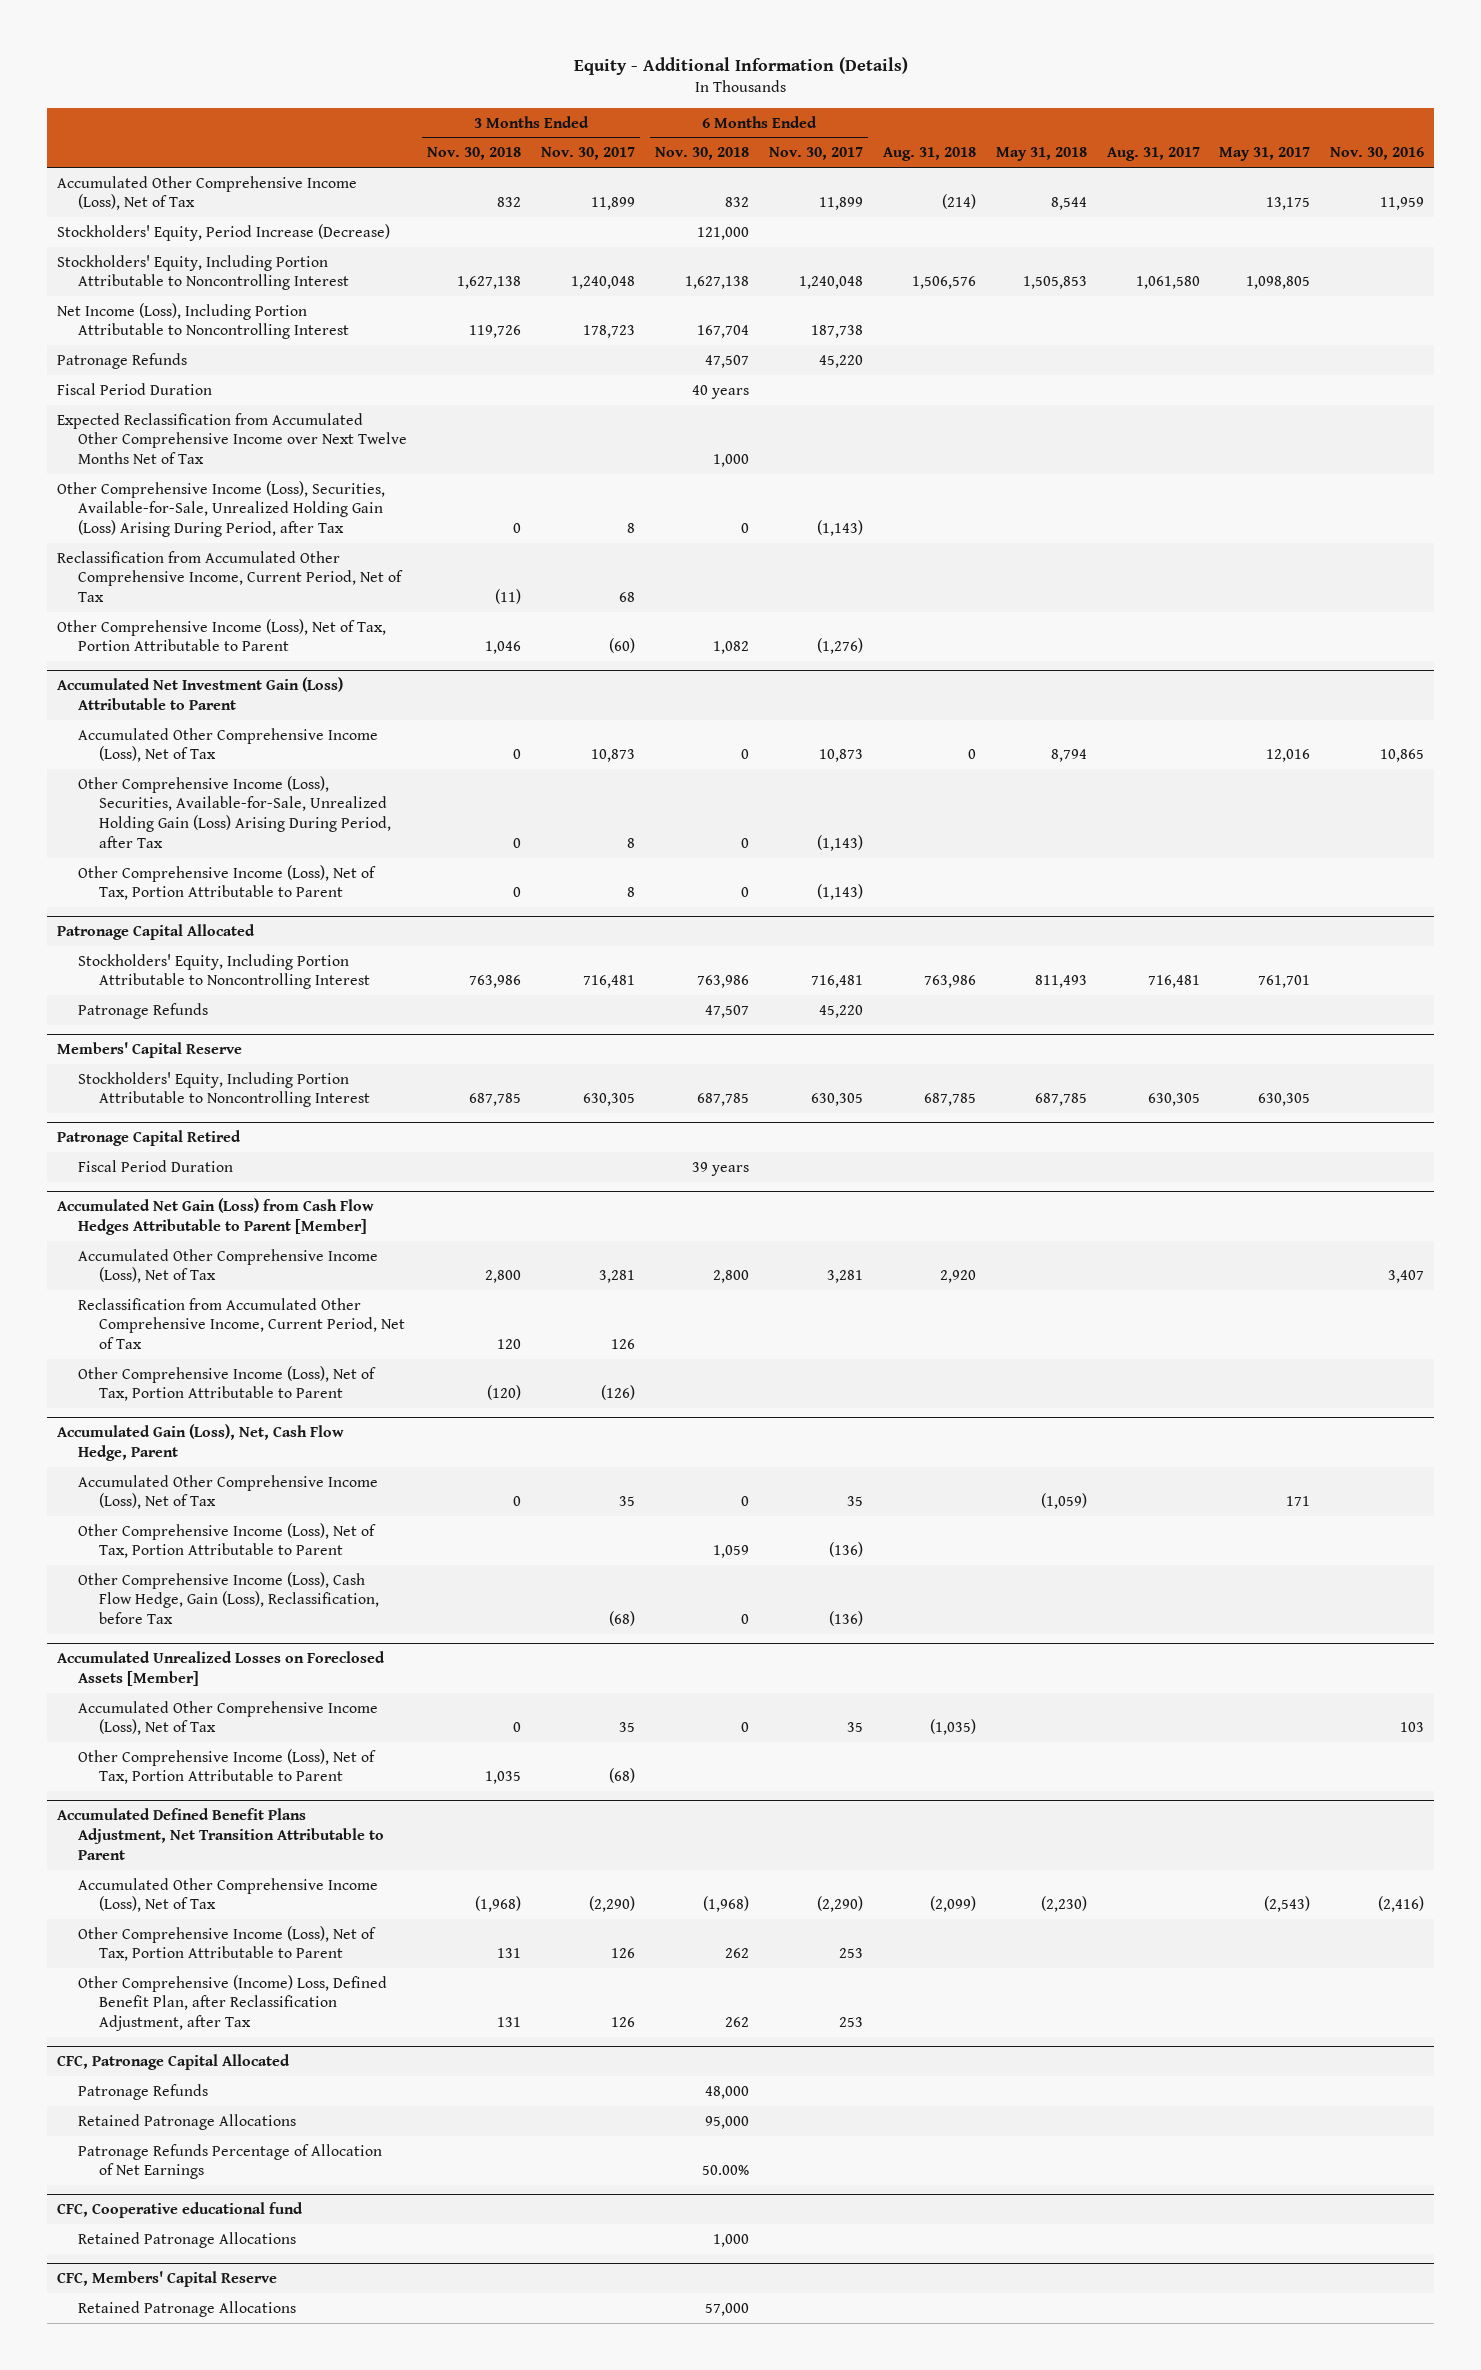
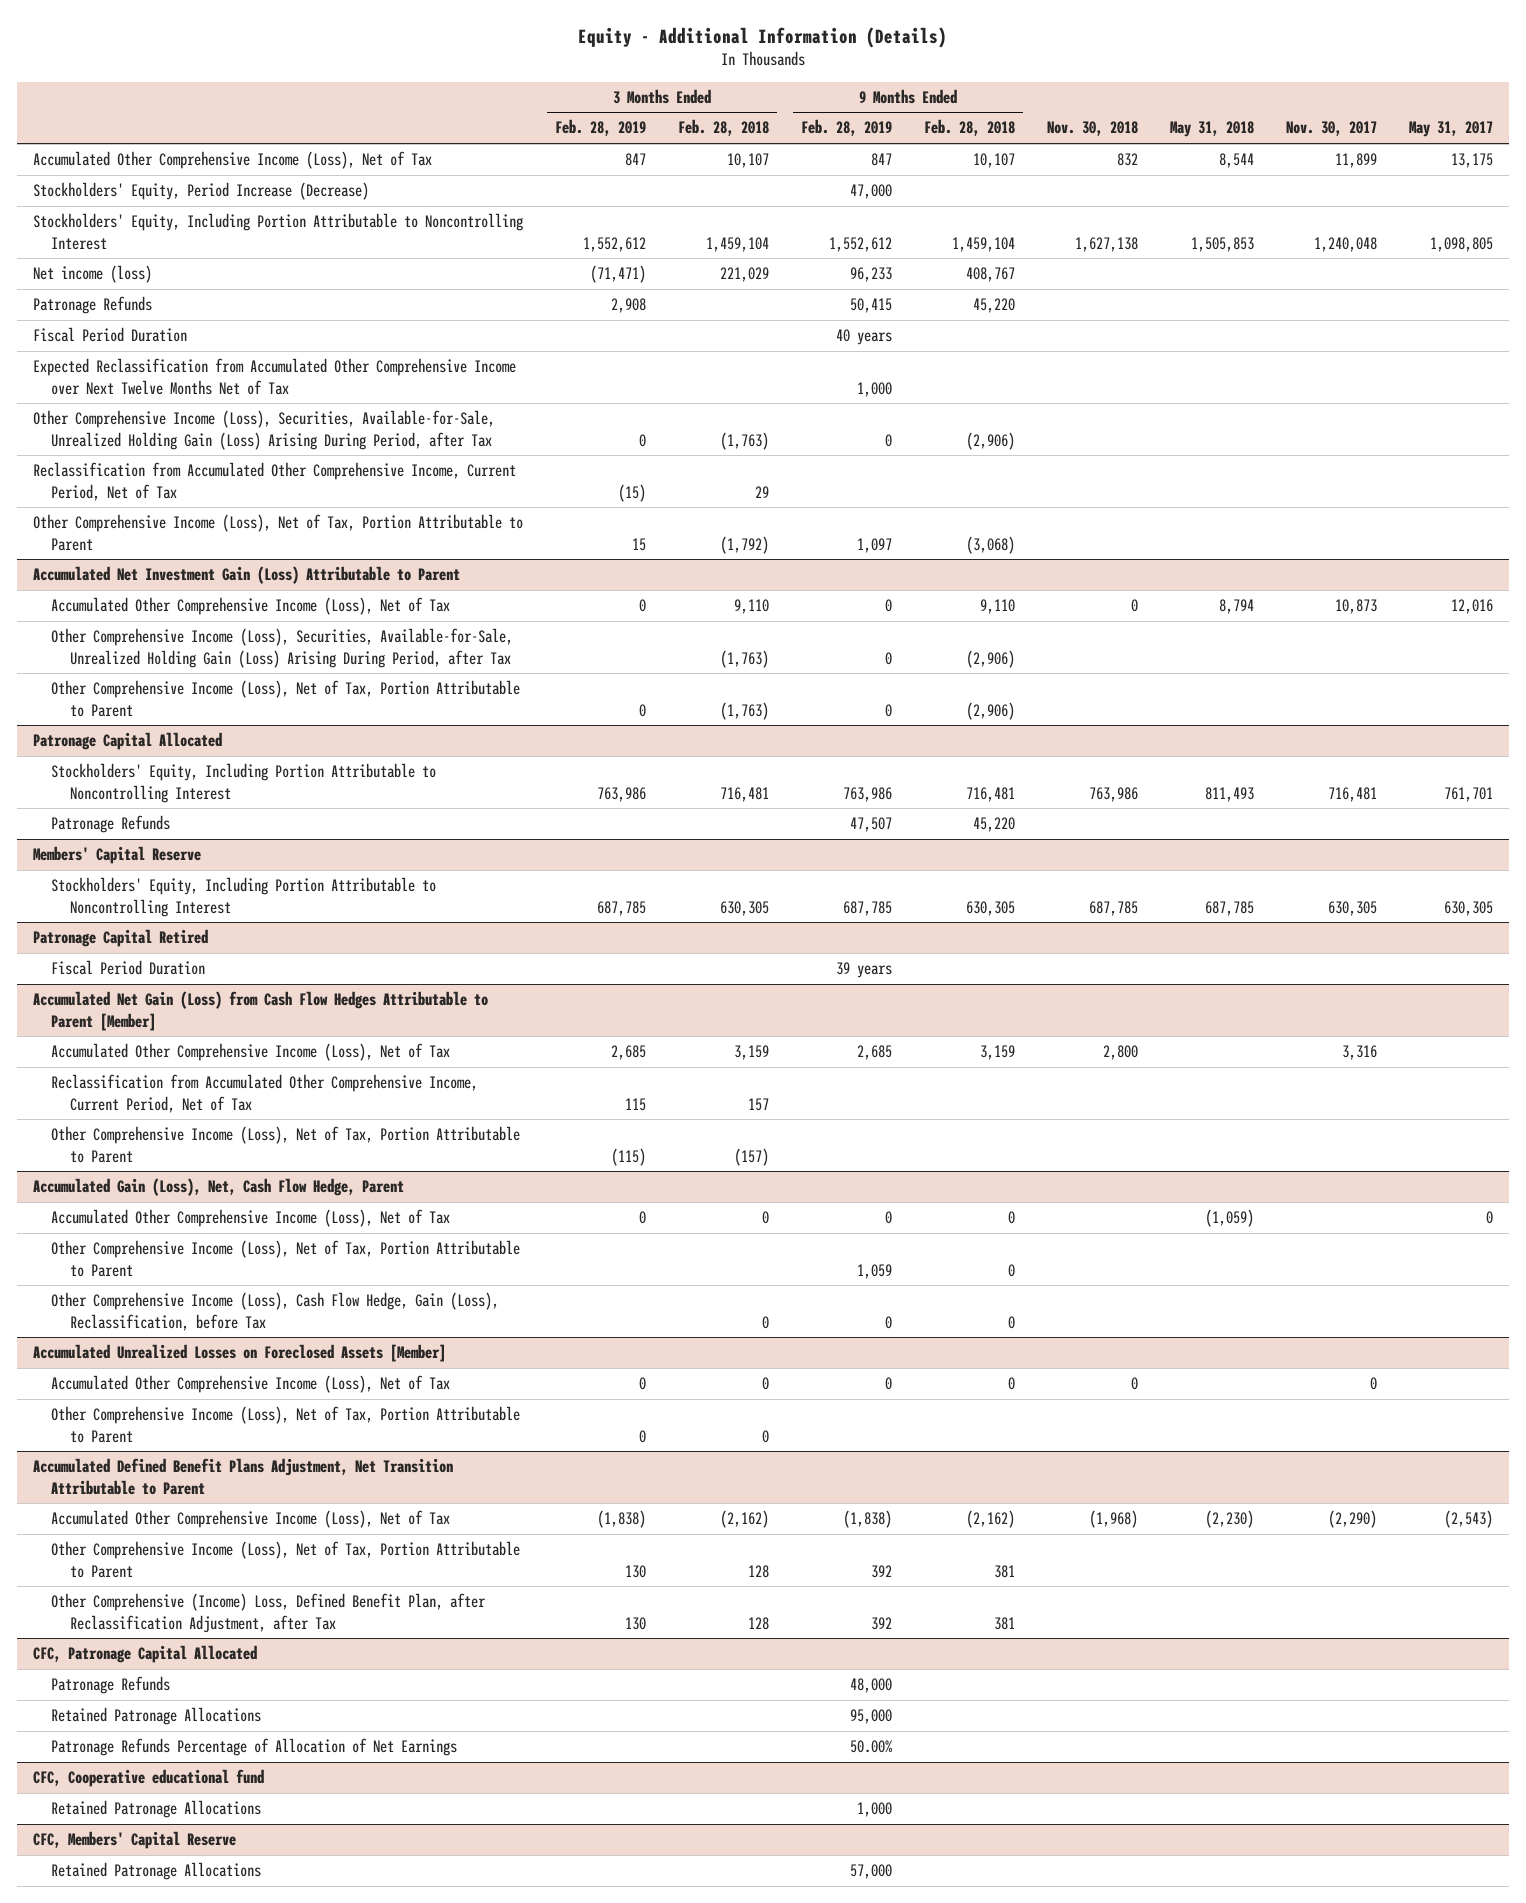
- | 3 Months Ended Nov. 30, 2018 | 3 Months Ended Nov. 30, 2017 | 6 Months Ended Nov. 30, 2018 | 6 Months Ended Nov. 30, 2017 | Aug. 31, 2018 | May 31, 2018 | Aug. 31, 2017 | May 31, 2017 | Nov. 30, 2016
+ | 3 Months Ended Feb. 28, 2019 | 3 Months Ended Feb. 28, 2018 | 9 Months Ended Feb. 28, 2019 | 9 Months Ended Feb. 28, 2018 | Nov. 30, 2018 | May 31, 2018 | Nov. 30, 2017 | May 31, 2017
- Net Income (Loss), Including Portion Attributable to Noncontrolling Interest | 119,726 | 178,723 | 167,704 | 187,738 | | | | |
+ Net income (loss) | (71,471) | 221,029 | 96,233 | 408,767 | | | |
@ Accumulated Gain (Loss), Net, Cash Flow Hedge, Parent
- Accumulated Other Comprehensive Income (Loss), Net of Tax | 0 | 35 | 0 | 35 | | (1,059) | | 171 |
+ Accumulated Other Comprehensive Income (Loss), Net of Tax | 0 | 0 | 0 | 0 | | (1,059) | | 0

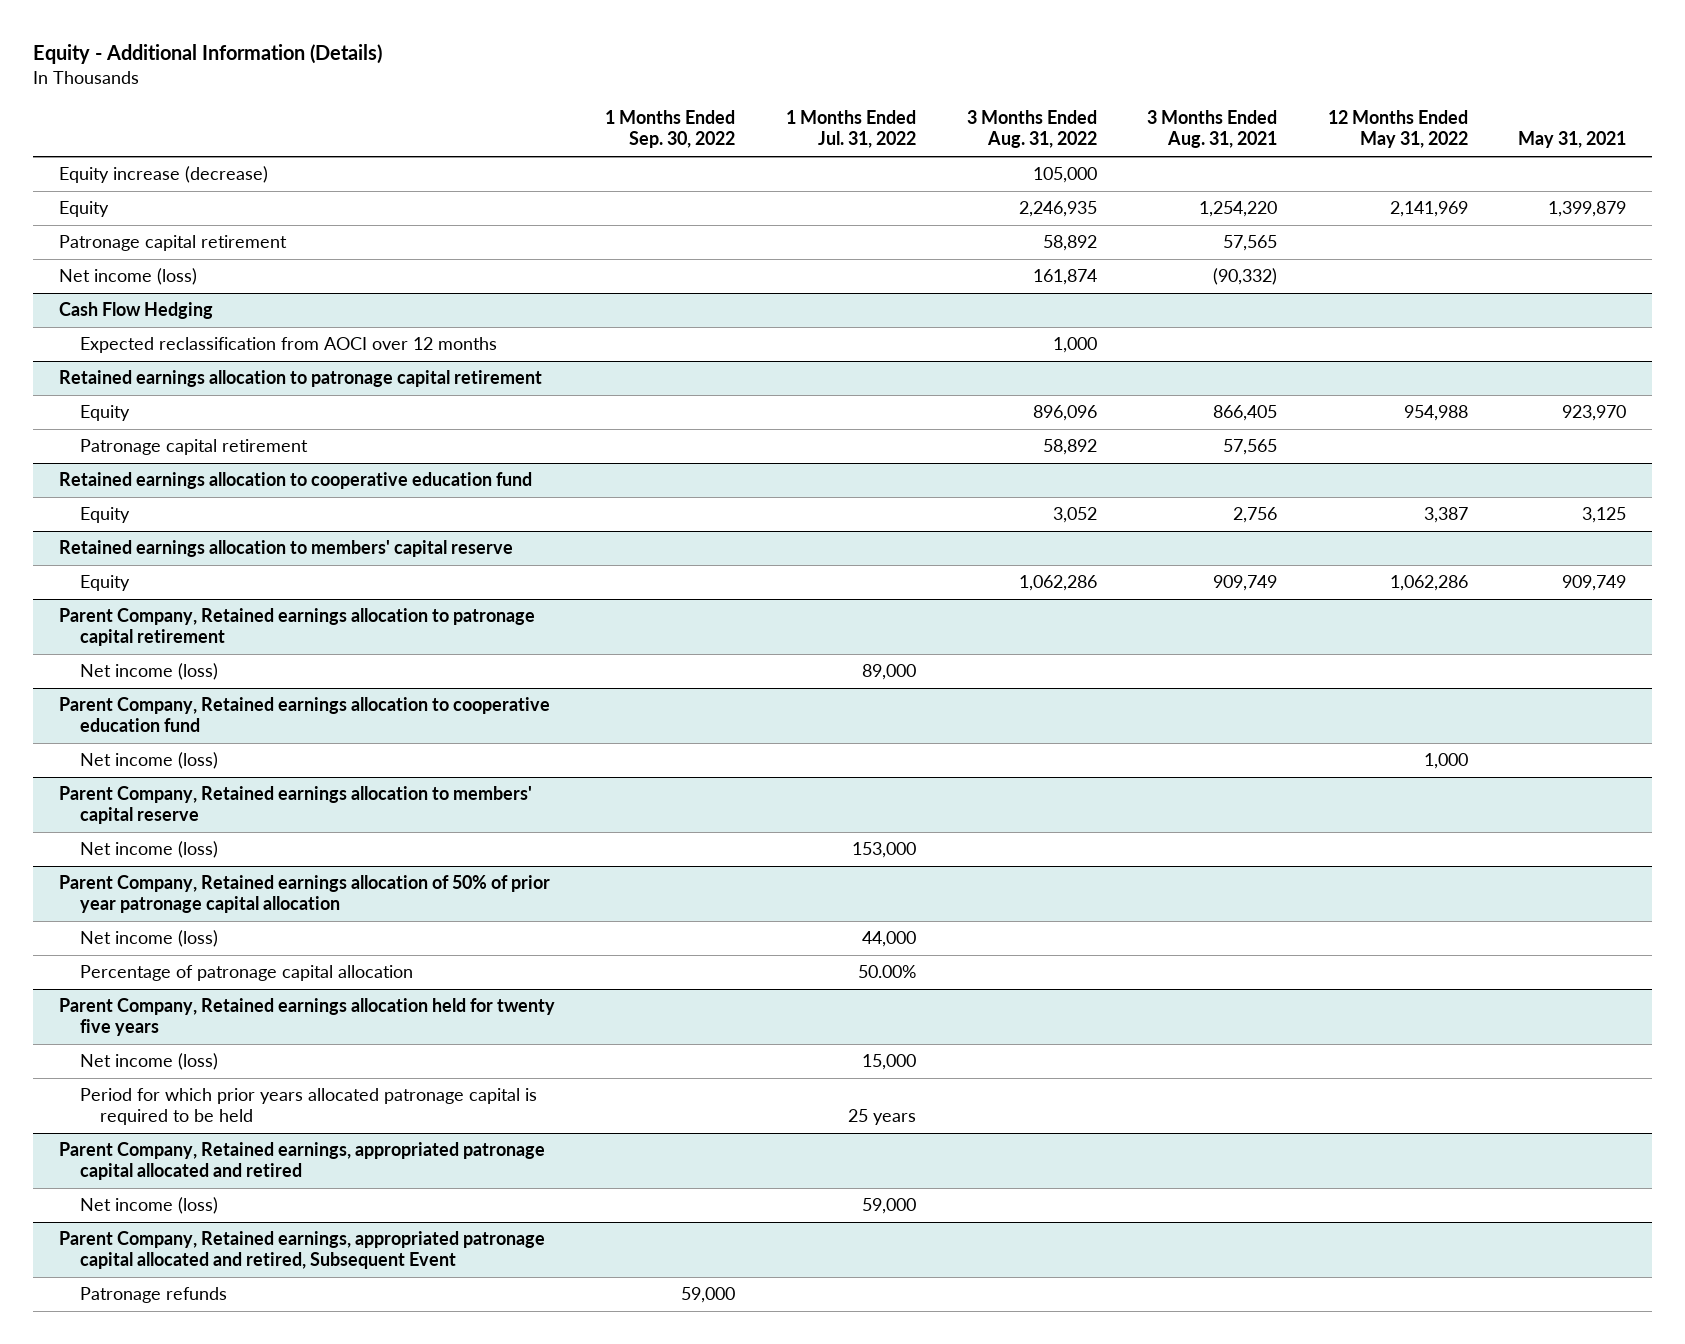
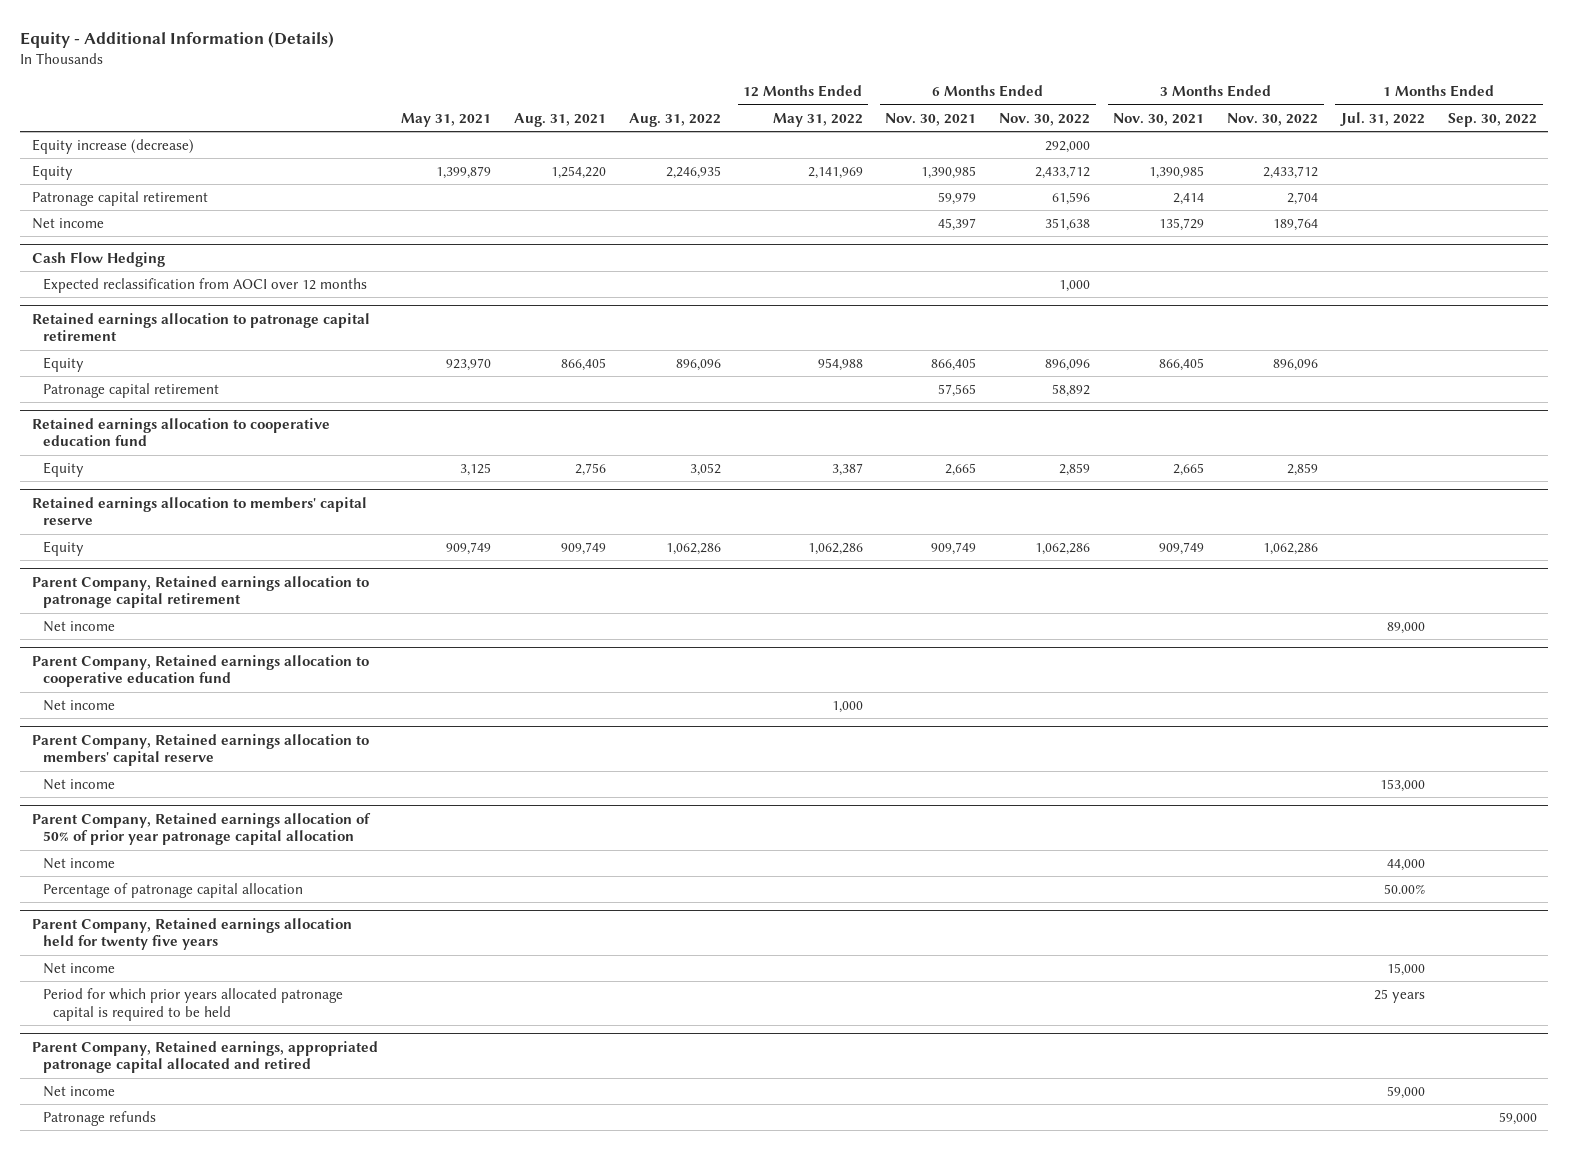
- | 1 Months Ended Sep. 30, 2022 | 1 Months Ended Jul. 31, 2022 | 3 Months Ended Aug. 31, 2022 | 3 Months Ended Aug. 31, 2021 | 12 Months Ended May 31, 2022 | May 31, 2021
+ | May 31, 2021 | Aug. 31, 2021 | Aug. 31, 2022 | 12 Months Ended May 31, 2022 | 6 Months Ended Nov. 30, 2021 | 6 Months Ended Nov. 30, 2022 | 3 Months Ended Nov. 30, 2021 | 3 Months Ended Nov. 30, 2022 | 1 Months Ended Jul. 31, 2022 | 1 Months Ended Sep. 30, 2022
- Net income (loss) | | | 161,874 | (90,332) | |
+ Net income | | | | | 45,397 | 351,638 | 135,729 | 189,764 | |
@ Parent Company, Retained earnings allocation to patronage capital retirement
- Net income (loss) | | 89,000 | | | |
+ Net income | | | | | | | | | 89,000 |
@ Parent Company, Retained earnings allocation to cooperative education fund
- Net income (loss) | | | | | 1,000 |
+ Net income | | | | 1,000 | | | | | |
@ Parent Company, Retained earnings allocation to members' capital reserve
- Net income (loss) | | 153,000 | | | |
+ Net income | | | | | | | | | 153,000 |
@ Parent Company, Retained earnings allocation of 50% of prior year patronage capital allocation
- Net income (loss) | | 44,000 | | | |
+ Net income | | | | | | | | | 44,000 |
@ Parent Company, Retained earnings allocation held for twenty five years
- Net income (loss) | | 15,000 | | | |
+ Net income | | | | | | | | | 15,000 |
@ Parent Company, Retained earnings, appropriated patronage capital allocated and retired
- Net income (loss) | | 59,000 | | | |
- Parent Company, Retained earnings, appropriated patronage capital allocated and retired, Subsequent Event
- Patronage refunds | 59,000 | | | | |
@ Parent Company, Retained earnings, appropriated patronage capital allocated and retired
+ Net income | | | | | | | | | 59,000 |
+ Patronage refunds | | | | | | | | | | 59,000

